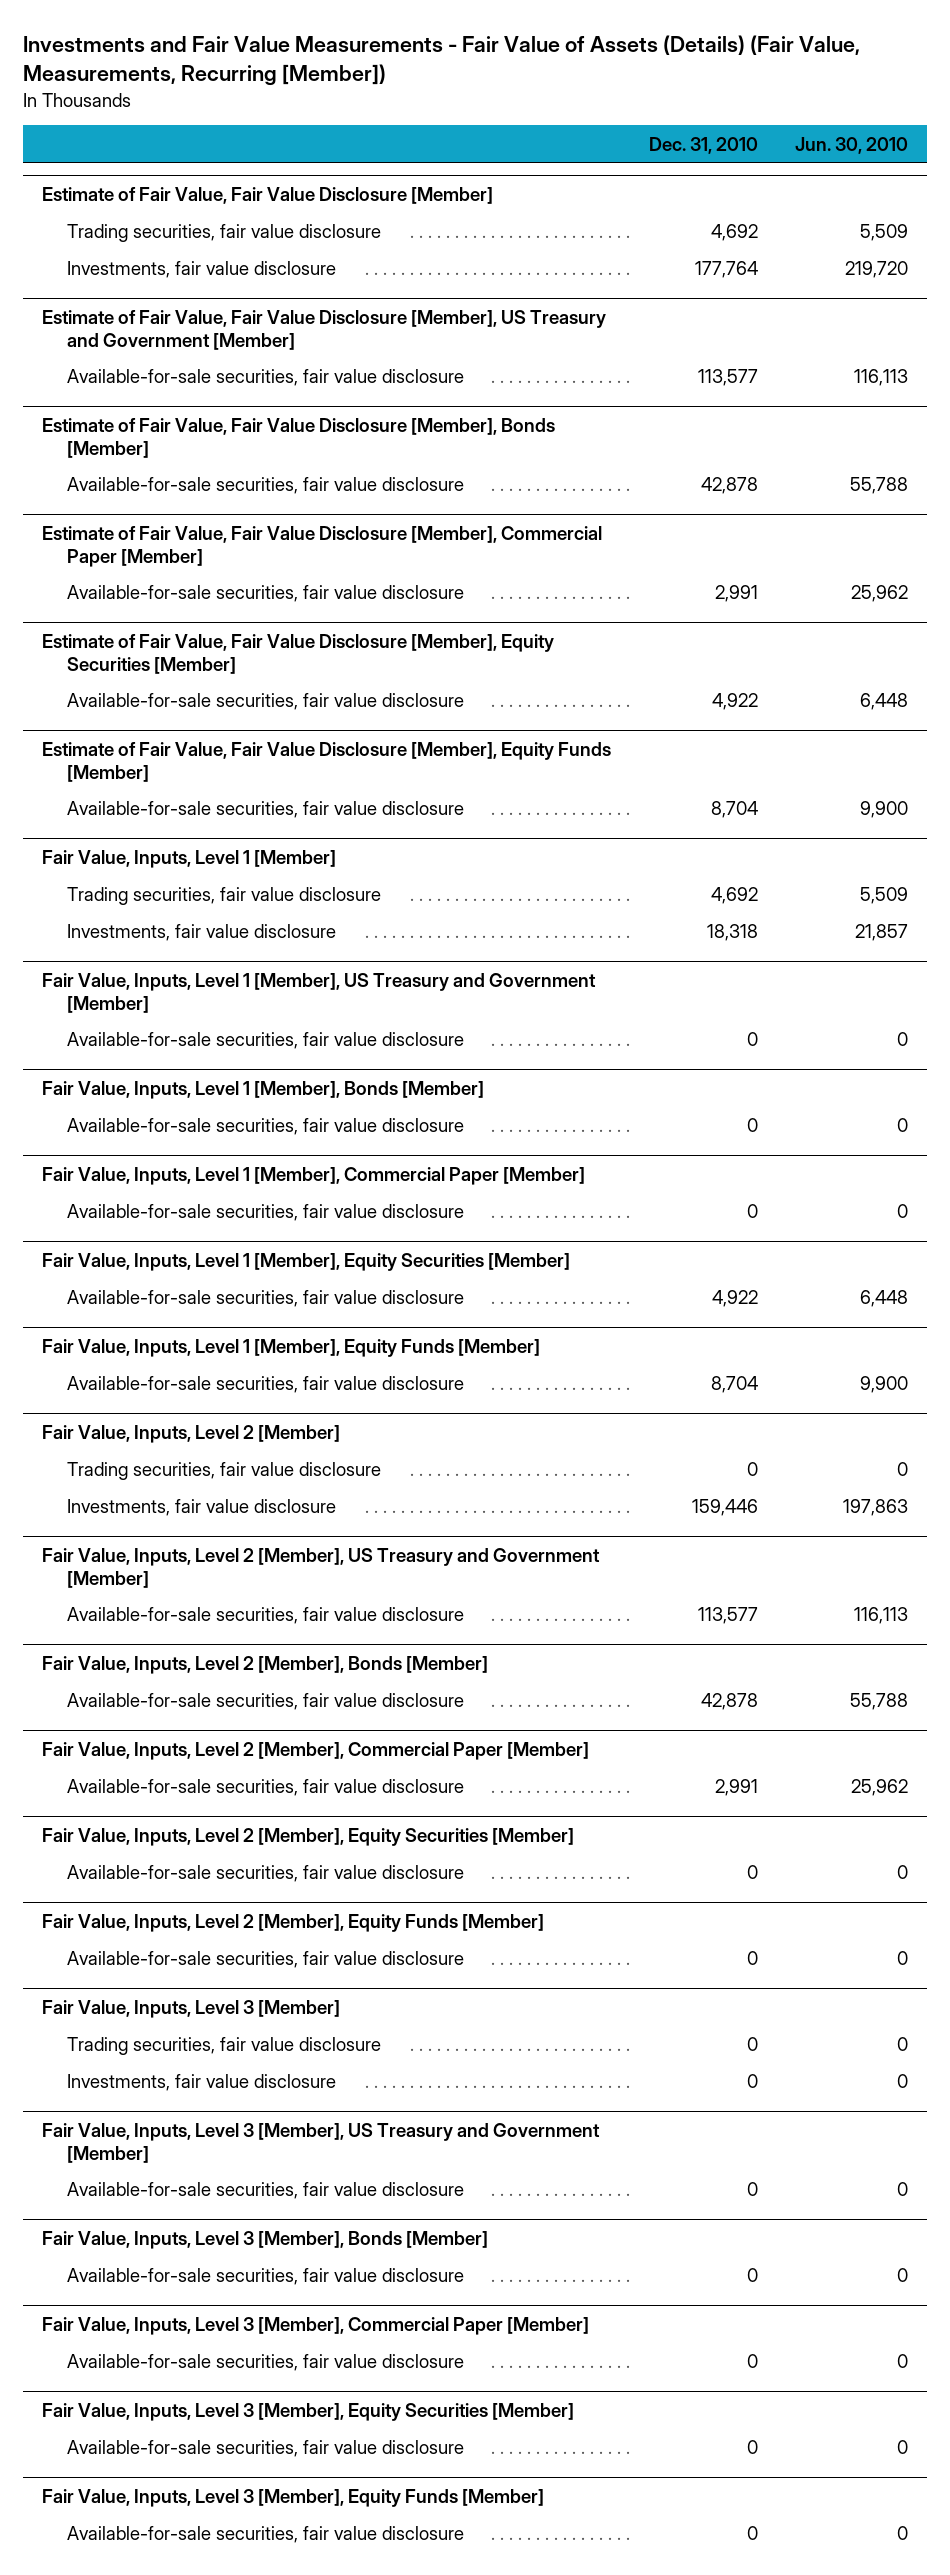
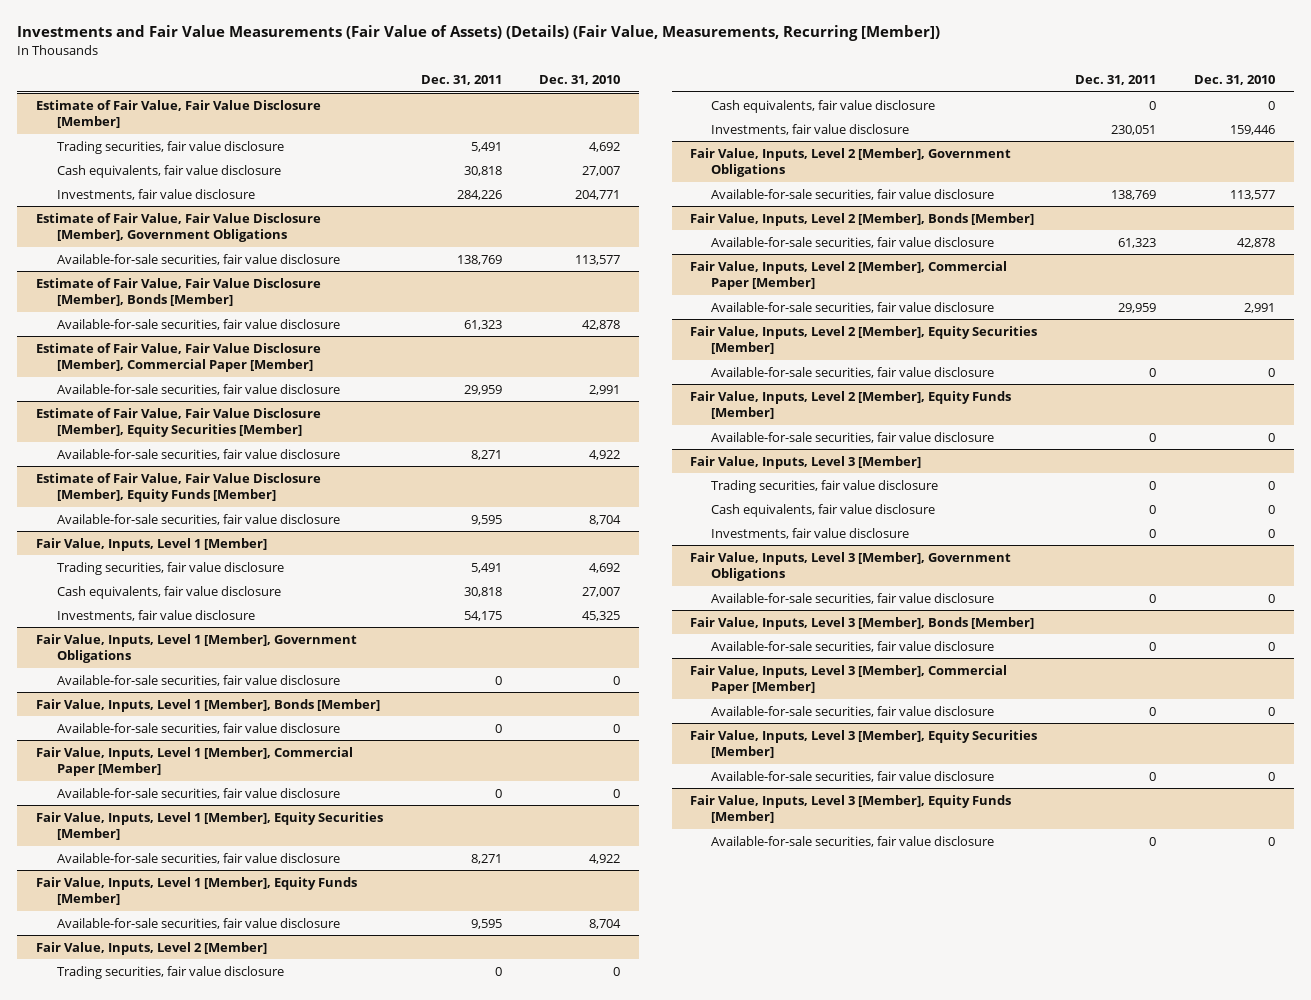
- Investments and Fair Value Measurements - Fair Value of Assets (Details) (Fair Value, Measurements, Recurring [Member])
+ Investments and Fair Value Measurements (Fair Value of Assets) (Details) (Fair Value, Measurements, Recurring [Member])
- | Dec. 31, 2010 | Jun. 30, 2010
+ | Dec. 31, 2011 | Dec. 31, 2010
@ Estimate of Fair Value, Fair Value Disclosure [Member]
- Investments, fair value disclosure | 177,764 | 219,720
- Estimate of Fair Value, Fair Value Disclosure [Member], US Treasury and Government [Member]
@ Estimate of Fair Value, Fair Value Disclosure [Member]
+ Cash equivalents, fair value disclosure | 30,818 | 27,007
+ Investments, fair value disclosure | 284,226 | 204,771
+ Estimate of Fair Value, Fair Value Disclosure [Member], Government Obligations
@ Fair Value, Inputs, Level 1 [Member]
- Investments, fair value disclosure | 18,318 | 21,857
- Fair Value, Inputs, Level 1 [Member], US Treasury and Government [Member]
@ Fair Value, Inputs, Level 1 [Member]
+ Cash equivalents, fair value disclosure | 30,818 | 27,007
+ Investments, fair value disclosure | 54,175 | 45,325
+ Fair Value, Inputs, Level 1 [Member], Government Obligations
@ Fair Value, Inputs, Level 2 [Member]
+ Cash equivalents, fair value disclosure | 0 | 0
- Fair Value, Inputs, Level 2 [Member], US Treasury and Government [Member]
+ Fair Value, Inputs, Level 2 [Member], Government Obligations
@ Fair Value, Inputs, Level 3 [Member]
+ Cash equivalents, fair value disclosure | 0 | 0
- Fair Value, Inputs, Level 3 [Member], US Treasury and Government [Member]
+ Fair Value, Inputs, Level 3 [Member], Government Obligations

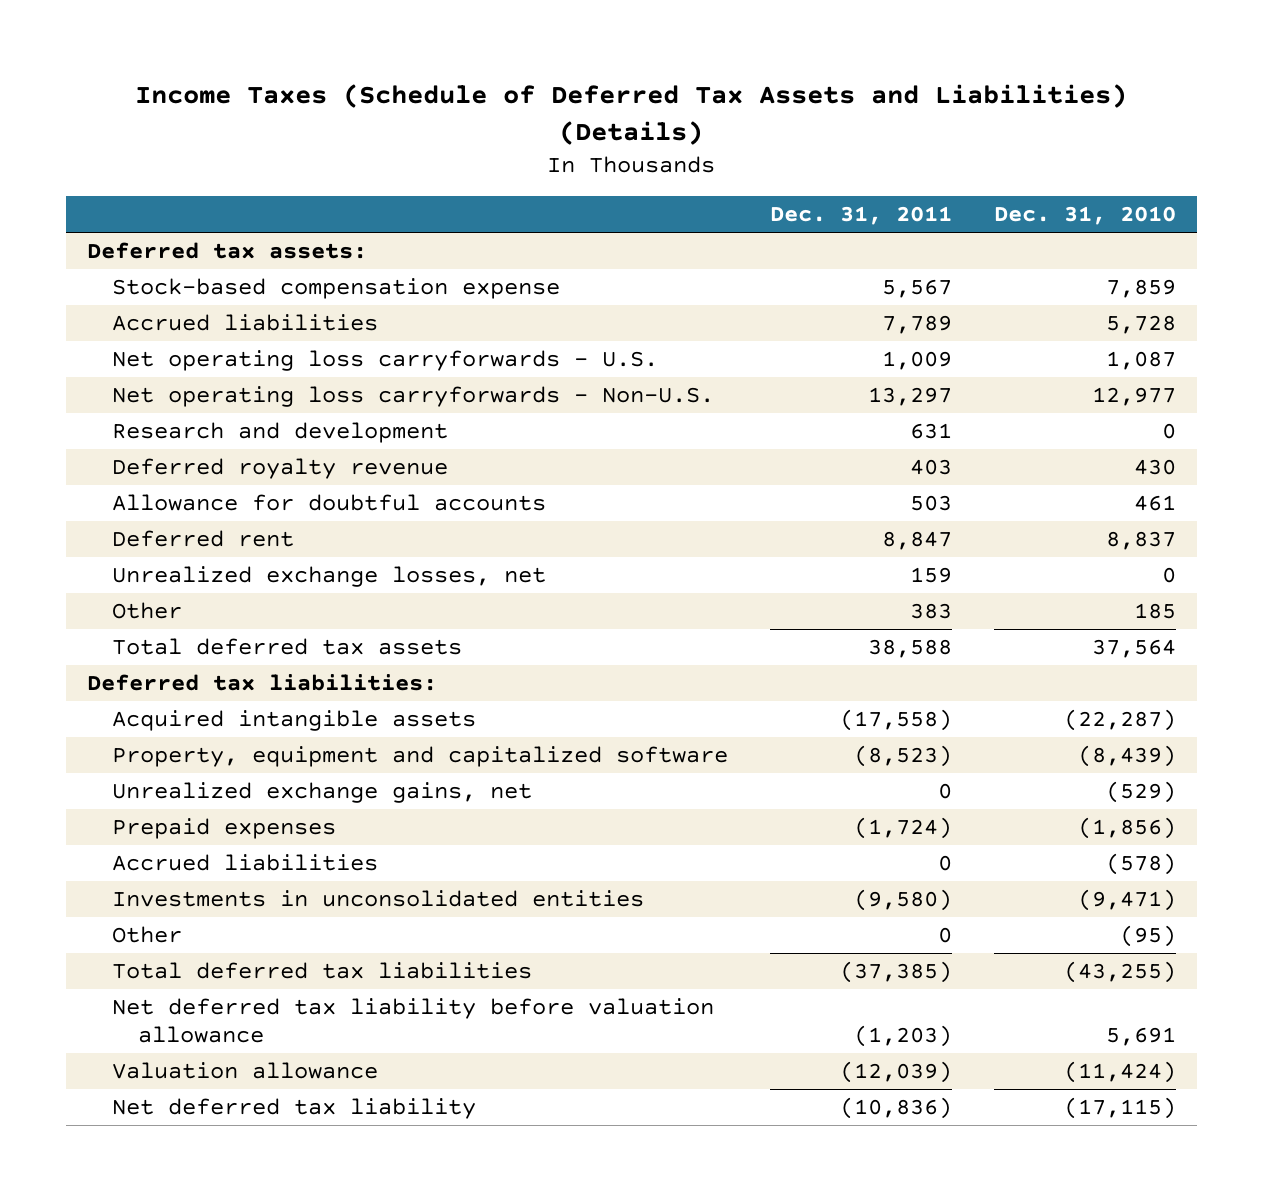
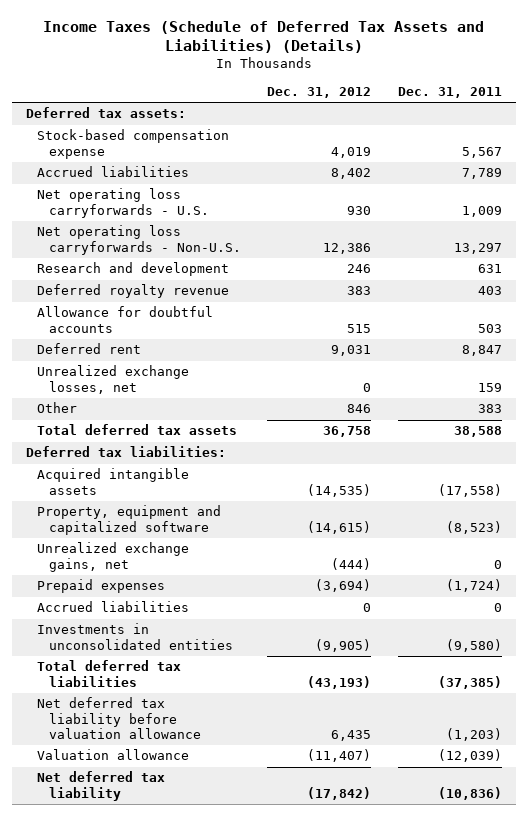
- | Dec. 31, 2011 | Dec. 31, 2010
+ | Dec. 31, 2012 | Dec. 31, 2011
- Other | 0 | (95)

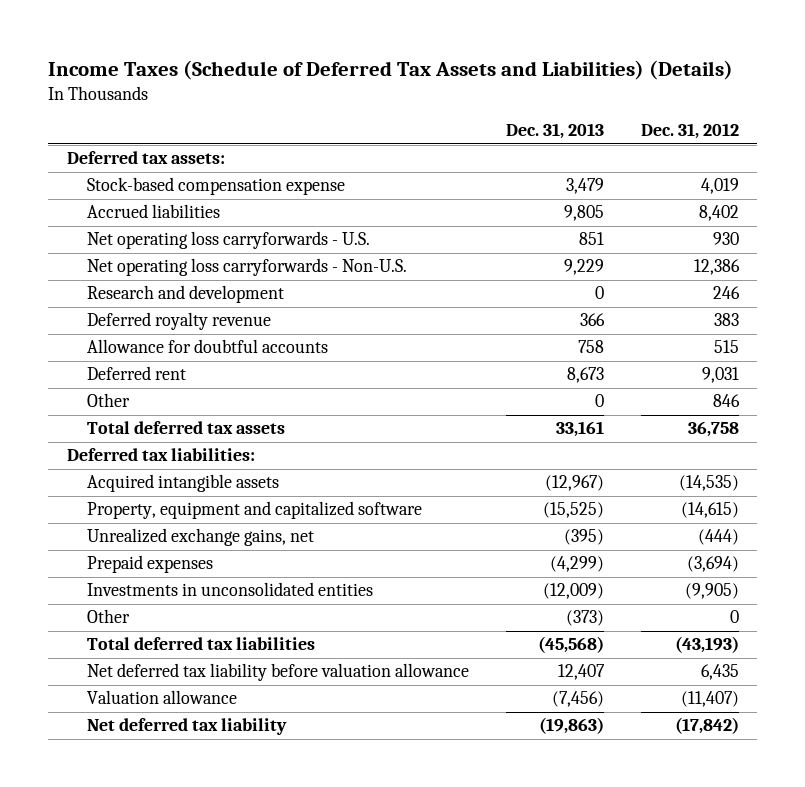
- | Dec. 31, 2012 | Dec. 31, 2011
+ | Dec. 31, 2013 | Dec. 31, 2012
- Unrealized exchange losses, net | 0 | 159
- Accrued liabilities | 0 | 0
+ Other | (373) | 0

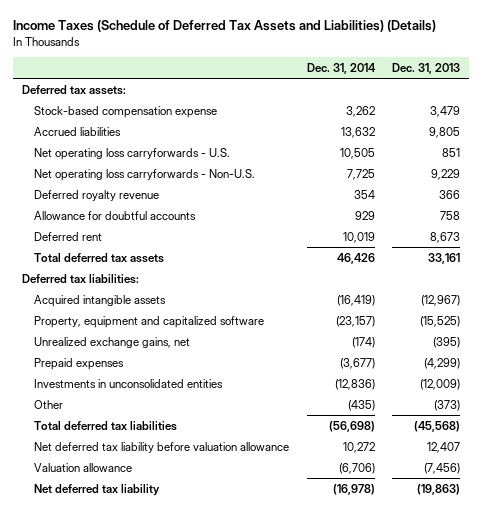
- | Dec. 31, 2013 | Dec. 31, 2012
+ | Dec. 31, 2014 | Dec. 31, 2013
- Research and development | 0 | 246
- Other | 0 | 846

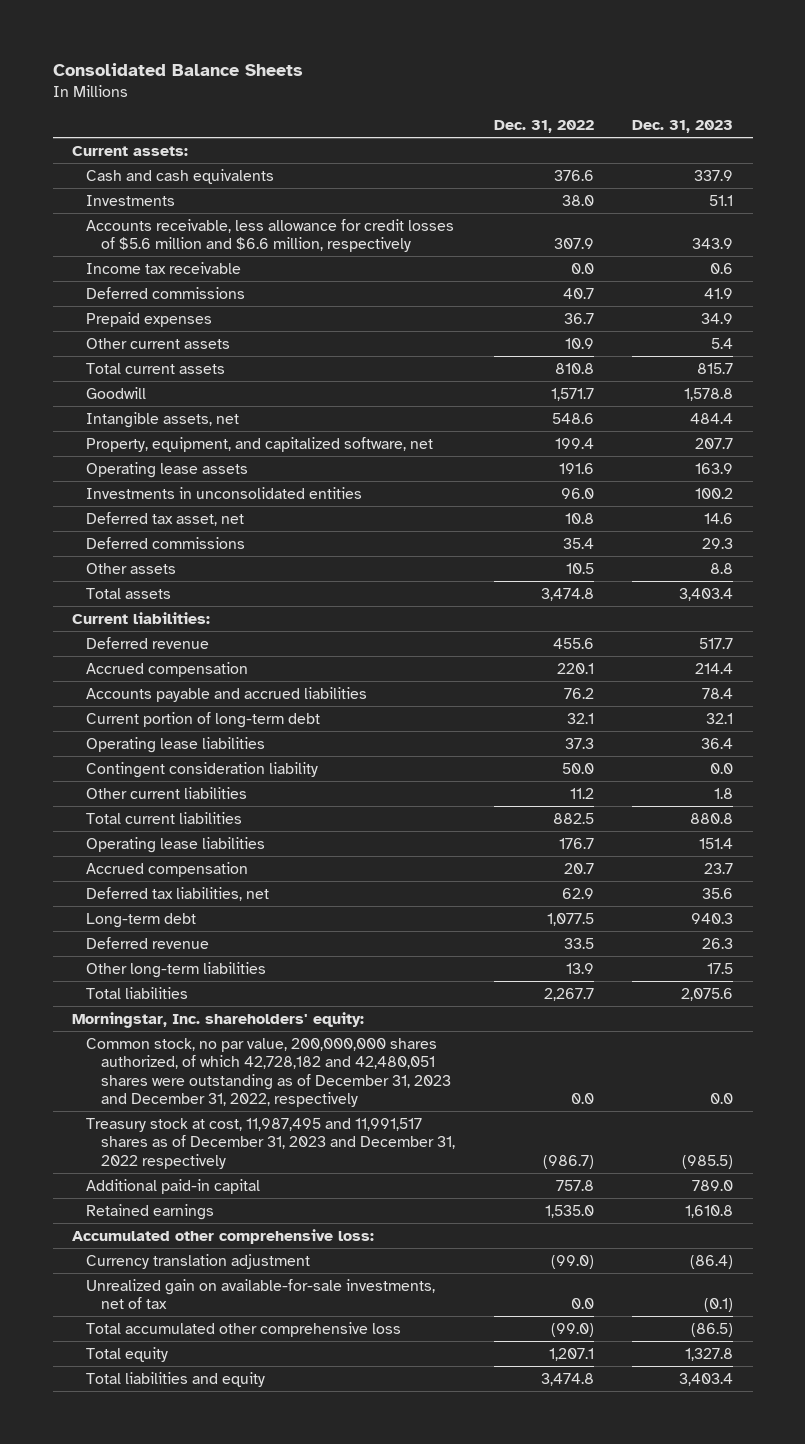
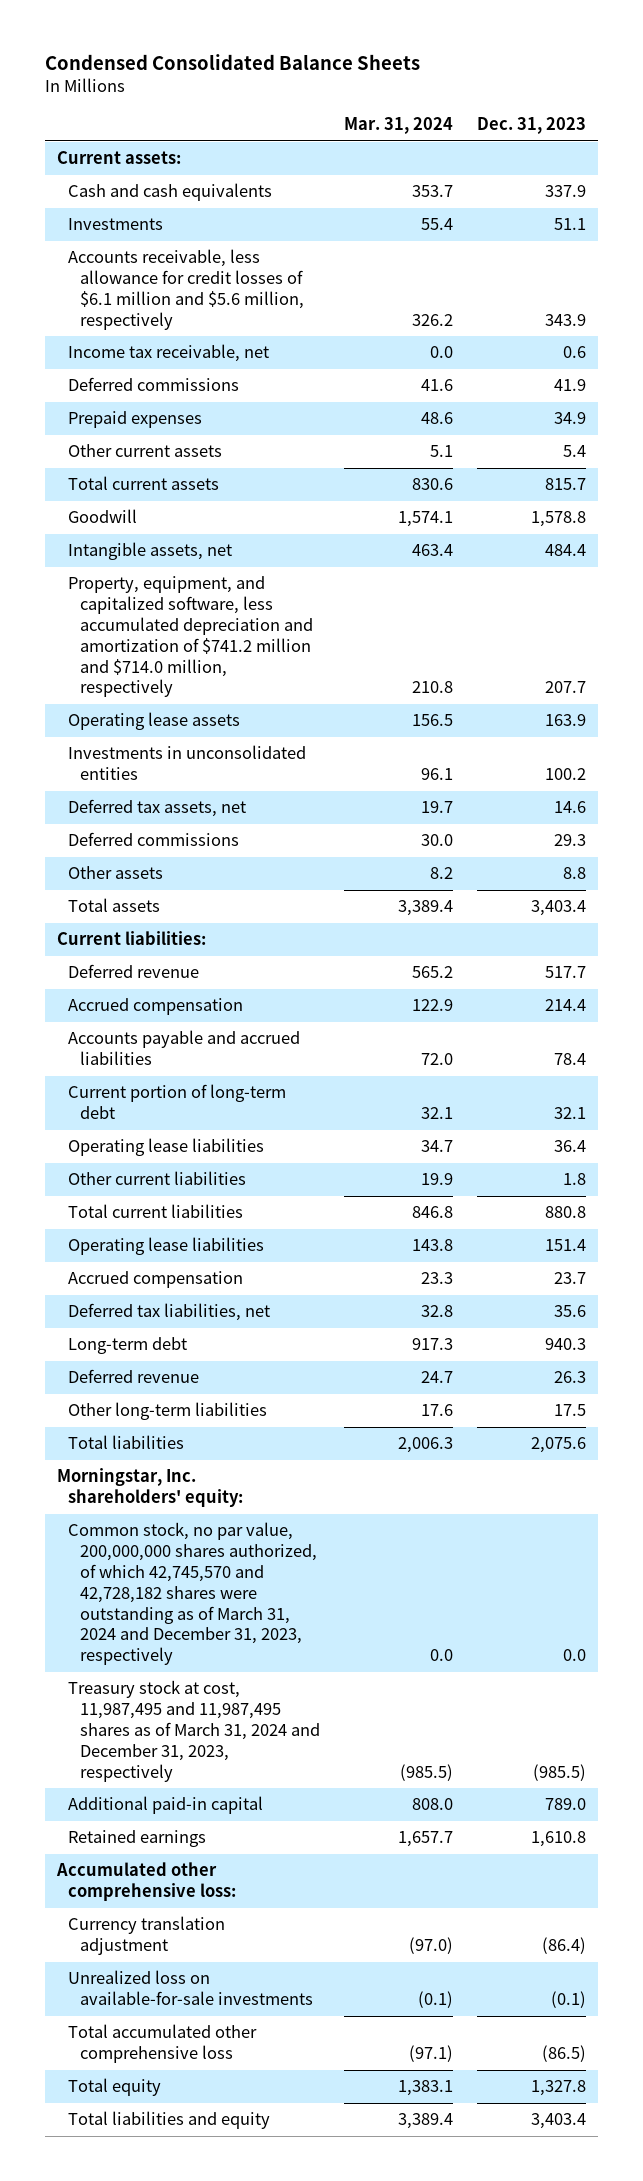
- Consolidated Balance Sheets
+ Condensed Consolidated Balance Sheets
- | Dec. 31, 2022 | Dec. 31, 2023
+ | Mar. 31, 2024 | Dec. 31, 2023
- Accounts receivable, less allowance for credit losses of $5.6 million and $6.6 million, respectively | 307.9 | 343.9
- Income tax receivable | 0.0 | 0.6
+ Accounts receivable, less allowance for credit losses of $6.1 million and $5.6 million, respectively | 326.2 | 343.9
+ Income tax receivable, net | 0.0 | 0.6
- Property, equipment, and capitalized software, net | 199.4 | 207.7
+ Property, equipment, and capitalized software, less accumulated depreciation and amortization of $741.2 million and $714.0 million, respectively | 210.8 | 207.7
- Deferred tax asset, net | 10.8 | 14.6
+ Deferred tax assets, net | 19.7 | 14.6
- Contingent consideration liability | 50.0 | 0.0
- Common stock, no par value, 200,000,000 shares authorized, of which 42,728,182 and 42,480,051 shares were outstanding as of December 31, 2023 and December 31, 2022, respectively | 0.0 | 0.0
- Treasury stock at cost, 11,987,495 and 11,991,517 shares as of December 31, 2023 and December 31, 2022 respectively | (986.7) | (985.5)
+ Common stock, no par value, 200,000,000 shares authorized, of which 42,745,570 and 42,728,182 shares were outstanding as of March 31, 2024 and December 31, 2023, respectively | 0.0 | 0.0
+ Treasury stock at cost, 11,987,495 and 11,987,495 shares as of March 31, 2024 and December 31, 2023, respectively | (985.5) | (985.5)
- Unrealized gain on available-for-sale investments, net of tax | 0.0 | (0.1)
+ Unrealized loss on available-for-sale investments | (0.1) | (0.1)

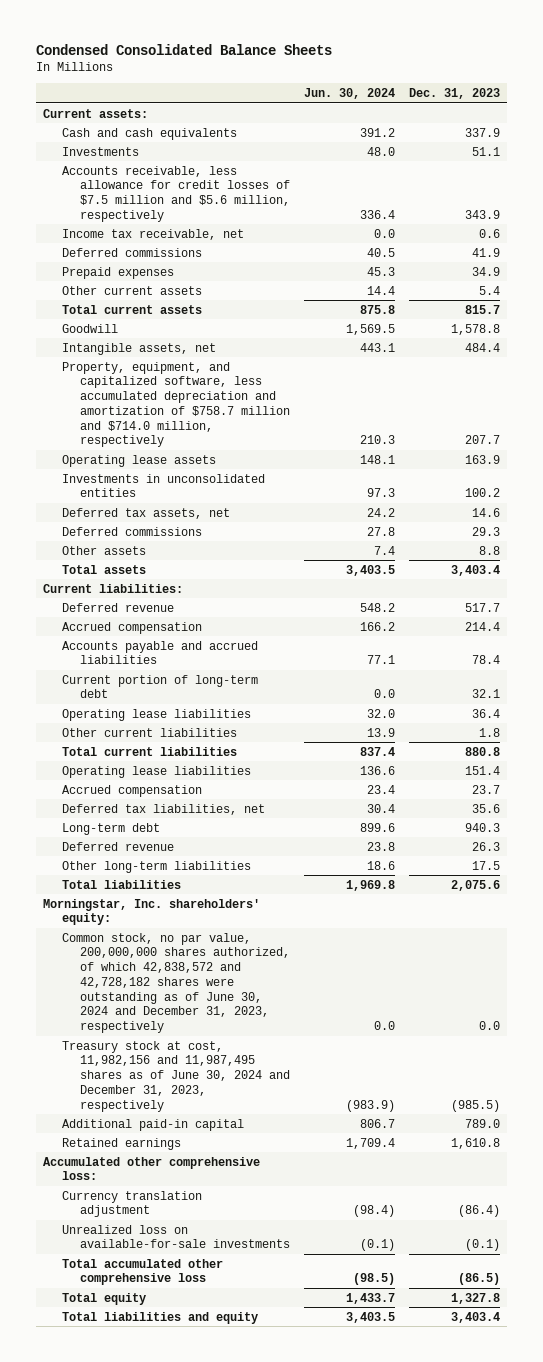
- | Mar. 31, 2024 | Dec. 31, 2023
+ | Jun. 30, 2024 | Dec. 31, 2023
- Accounts receivable, less allowance for credit losses of $6.1 million and $5.6 million, respectively | 326.2 | 343.9
+ Accounts receivable, less allowance for credit losses of $7.5 million and $5.6 million, respectively | 336.4 | 343.9
- Property, equipment, and capitalized software, less accumulated depreciation and amortization of $741.2 million and $714.0 million, respectively | 210.8 | 207.7
+ Property, equipment, and capitalized software, less accumulated depreciation and amortization of $758.7 million and $714.0 million, respectively | 210.3 | 207.7
- Common stock, no par value, 200,000,000 shares authorized, of which 42,745,570 and 42,728,182 shares were outstanding as of March 31, 2024 and December 31, 2023, respectively | 0.0 | 0.0
- Treasury stock at cost, 11,987,495 and 11,987,495 shares as of March 31, 2024 and December 31, 2023, respectively | (985.5) | (985.5)
+ Common stock, no par value, 200,000,000 shares authorized, of which 42,838,572 and 42,728,182 shares were outstanding as of June 30, 2024 and December 31, 2023, respectively | 0.0 | 0.0
+ Treasury stock at cost, 11,982,156 and 11,987,495 shares as of June 30, 2024 and December 31, 2023, respectively | (983.9) | (985.5)

